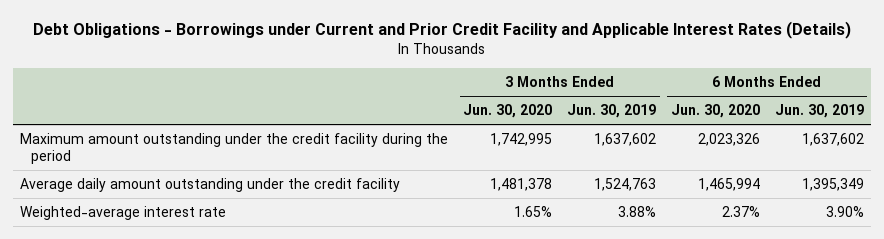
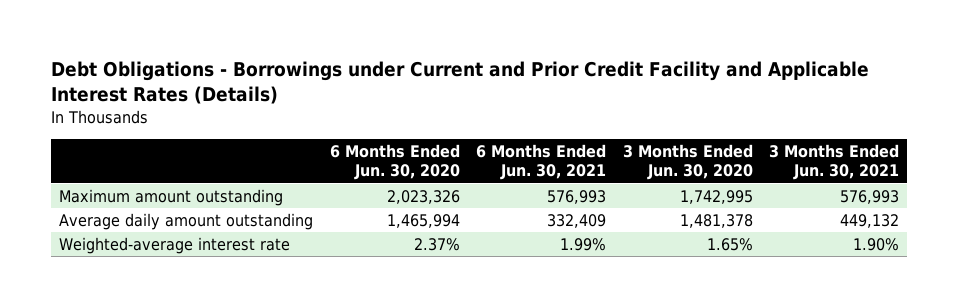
- | 3 Months Ended Jun. 30, 2020 | 3 Months Ended Jun. 30, 2019 | 6 Months Ended Jun. 30, 2020 | 6 Months Ended Jun. 30, 2019
+ | 6 Months Ended Jun. 30, 2020 | 6 Months Ended Jun. 30, 2021 | 3 Months Ended Jun. 30, 2020 | 3 Months Ended Jun. 30, 2021
- Maximum amount outstanding under the credit facility during the period | 1,742,995 | 1,637,602 | 2,023,326 | 1,637,602
- Average daily amount outstanding under the credit facility | 1,481,378 | 1,524,763 | 1,465,994 | 1,395,349
+ Maximum amount outstanding | 2,023,326 | 576,993 | 1,742,995 | 576,993
+ Average daily amount outstanding | 1,465,994 | 332,409 | 1,481,378 | 449,132

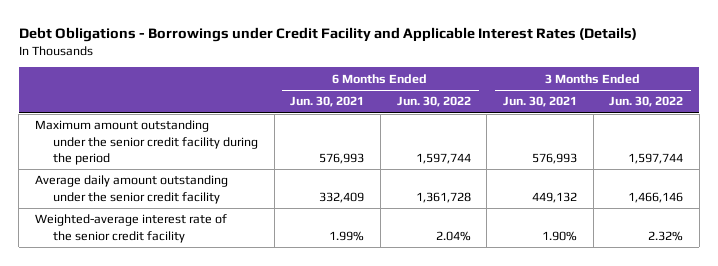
- Debt Obligations - Borrowings under Current and Prior Credit Facility and Applicable Interest Rates (Details)
+ Debt Obligations - Borrowings under Credit Facility and Applicable Interest Rates (Details)
- | 6 Months Ended Jun. 30, 2020 | 6 Months Ended Jun. 30, 2021 | 3 Months Ended Jun. 30, 2020 | 3 Months Ended Jun. 30, 2021
+ | 6 Months Ended Jun. 30, 2021 | 6 Months Ended Jun. 30, 2022 | 3 Months Ended Jun. 30, 2021 | 3 Months Ended Jun. 30, 2022
- Maximum amount outstanding | 2,023,326 | 576,993 | 1,742,995 | 576,993
- Average daily amount outstanding | 1,465,994 | 332,409 | 1,481,378 | 449,132
- Weighted-average interest rate | 2.37% | 1.99% | 1.65% | 1.90%
+ Maximum amount outstanding under the senior credit facility during the period | 576,993 | 1,597,744 | 576,993 | 1,597,744
+ Average daily amount outstanding under the senior credit facility | 332,409 | 1,361,728 | 449,132 | 1,466,146
+ Weighted-average interest rate of the senior credit facility | 1.99% | 2.04% | 1.90% | 2.32%

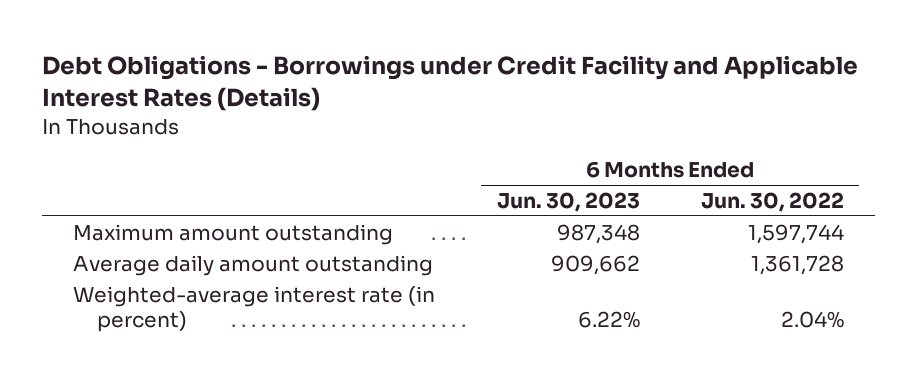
- | 6 Months Ended Jun. 30, 2021 | 6 Months Ended Jun. 30, 2022 | 3 Months Ended Jun. 30, 2021 | 3 Months Ended Jun. 30, 2022
+ | 6 Months Ended Jun. 30, 2023 | 6 Months Ended Jun. 30, 2022
- Maximum amount outstanding under the senior credit facility during the period | 576,993 | 1,597,744 | 576,993 | 1,597,744
- Average daily amount outstanding under the senior credit facility | 332,409 | 1,361,728 | 449,132 | 1,466,146
- Weighted-average interest rate of the senior credit facility | 1.99% | 2.04% | 1.90% | 2.32%
+ Maximum amount outstanding | 987,348 | 1,597,744
+ Average daily amount outstanding | 909,662 | 1,361,728
+ Weighted-average interest rate (in percent) | 6.22% | 2.04%

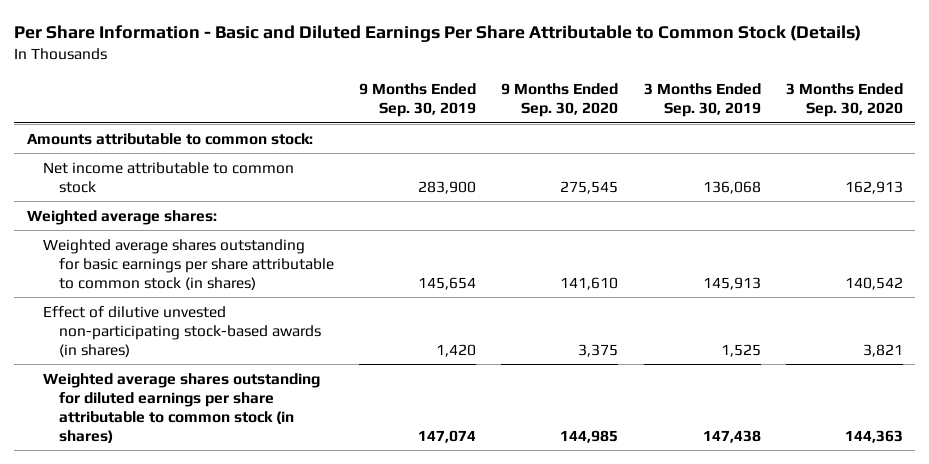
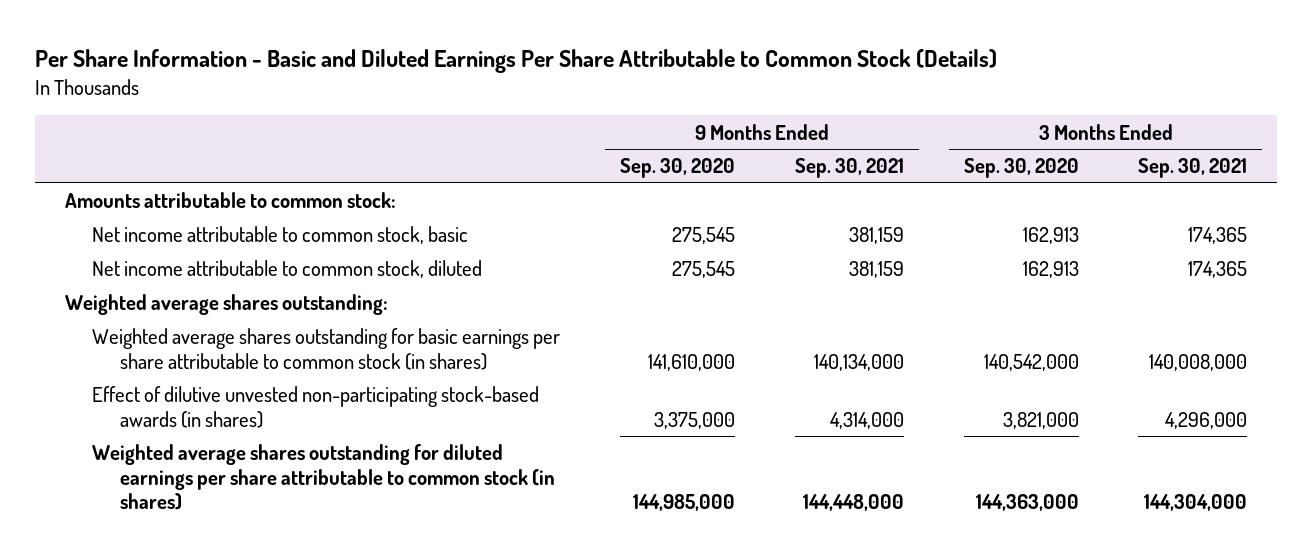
- | 9 Months Ended Sep. 30, 2019 | 9 Months Ended Sep. 30, 2020 | 3 Months Ended Sep. 30, 2019 | 3 Months Ended Sep. 30, 2020
+ | 9 Months Ended Sep. 30, 2020 | 9 Months Ended Sep. 30, 2021 | 3 Months Ended Sep. 30, 2020 | 3 Months Ended Sep. 30, 2021
- Net income attributable to common stock | 283,900 | 275,545 | 136,068 | 162,913
- Weighted average shares:
- Weighted average shares outstanding for basic earnings per share attributable to common stock (in shares) | 145,654 | 141,610 | 145,913 | 140,542
- Effect of dilutive unvested non-participating stock-based awards (in shares) | 1,420 | 3,375 | 1,525 | 3,821
- Weighted average shares outstanding for diluted earnings per share attributable to common stock (in shares) | 147,074 | 144,985 | 147,438 | 144,363
+ Net income attributable to common stock, basic | 275,545 | 381,159 | 162,913 | 174,365
+ Net income attributable to common stock, diluted | 275,545 | 381,159 | 162,913 | 174,365
+ Weighted average shares outstanding:
+ Weighted average shares outstanding for basic earnings per share attributable to common stock (in shares) | 141,610,000 | 140,134,000 | 140,542,000 | 140,008,000
+ Effect of dilutive unvested non-participating stock-based awards (in shares) | 3,375,000 | 4,314,000 | 3,821,000 | 4,296,000
+ Weighted average shares outstanding for diluted earnings per share attributable to common stock (in shares) | 144,985,000 | 144,448,000 | 144,363,000 | 144,304,000

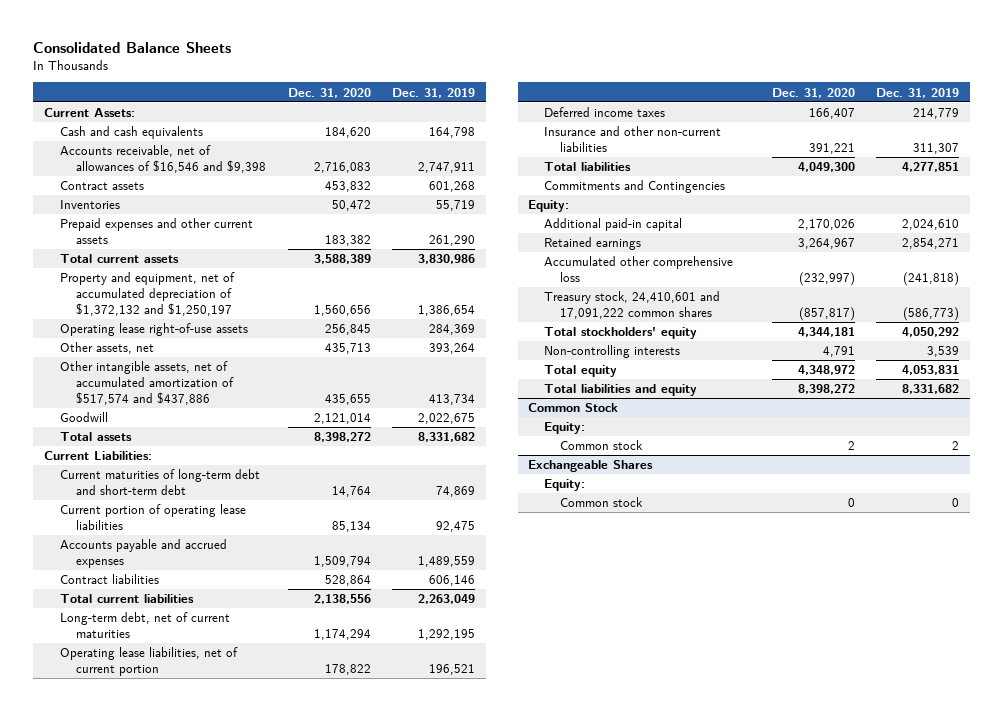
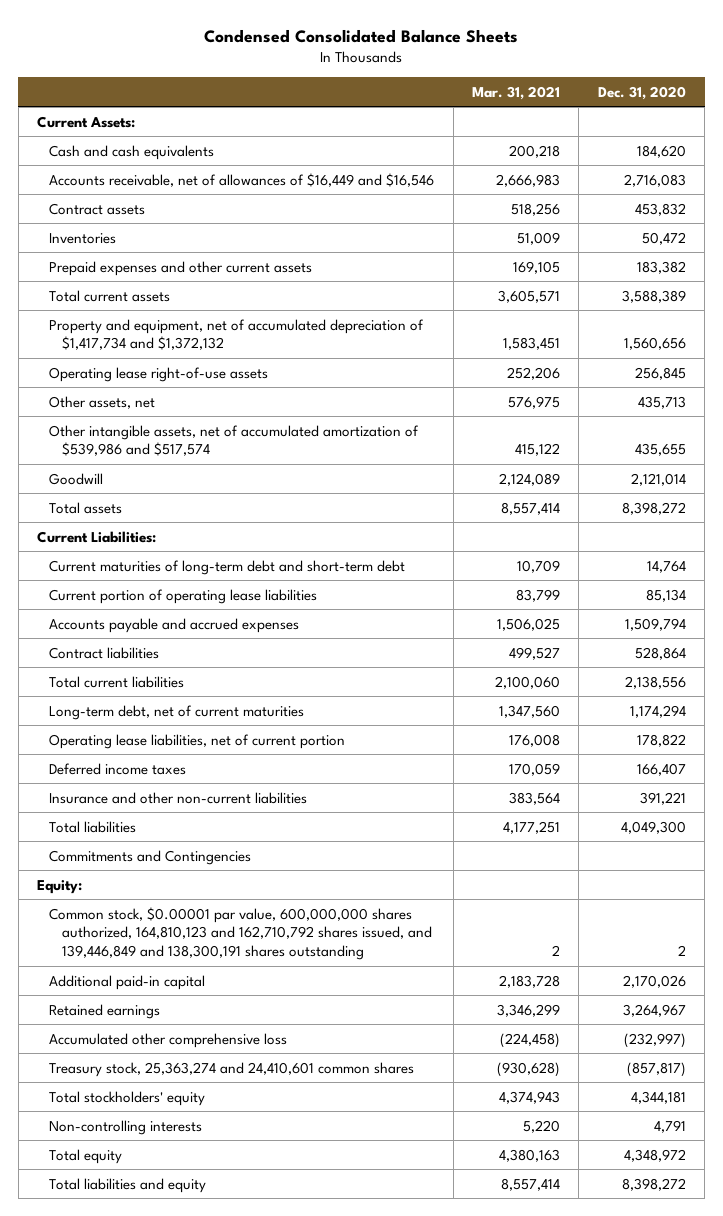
- Consolidated Balance Sheets
+ Condensed Consolidated Balance Sheets
- | Dec. 31, 2020 | Dec. 31, 2019
+ | Mar. 31, 2021 | Dec. 31, 2020
- Accounts receivable, net of allowances of $16,546 and $9,398 | 2,716,083 | 2,747,911
+ Accounts receivable, net of allowances of $16,449 and $16,546 | 2,666,983 | 2,716,083
- Property and equipment, net of accumulated depreciation of $1,372,132 and $1,250,197 | 1,560,656 | 1,386,654
+ Property and equipment, net of accumulated depreciation of $1,417,734 and $1,372,132 | 1,583,451 | 1,560,656
- Other intangible assets, net of accumulated amortization of $517,574 and $437,886 | 435,655 | 413,734
+ Other intangible assets, net of accumulated amortization of $539,986 and $517,574 | 415,122 | 435,655
+ Common stock, $0.00001 par value, 600,000,000 shares authorized, 164,810,123 and 162,710,792 shares issued, and 139,446,849 and 138,300,191 shares outstanding | 2 | 2
- Treasury stock, 24,410,601 and 17,091,222 common shares | (857,817) | (586,773)
+ Treasury stock, 25,363,274 and 24,410,601 common shares | (930,628) | (857,817)
- Common Stock
- Equity:
- Common stock | 2 | 2
- Exchangeable Shares
- Equity:
- Common stock | 0 | 0

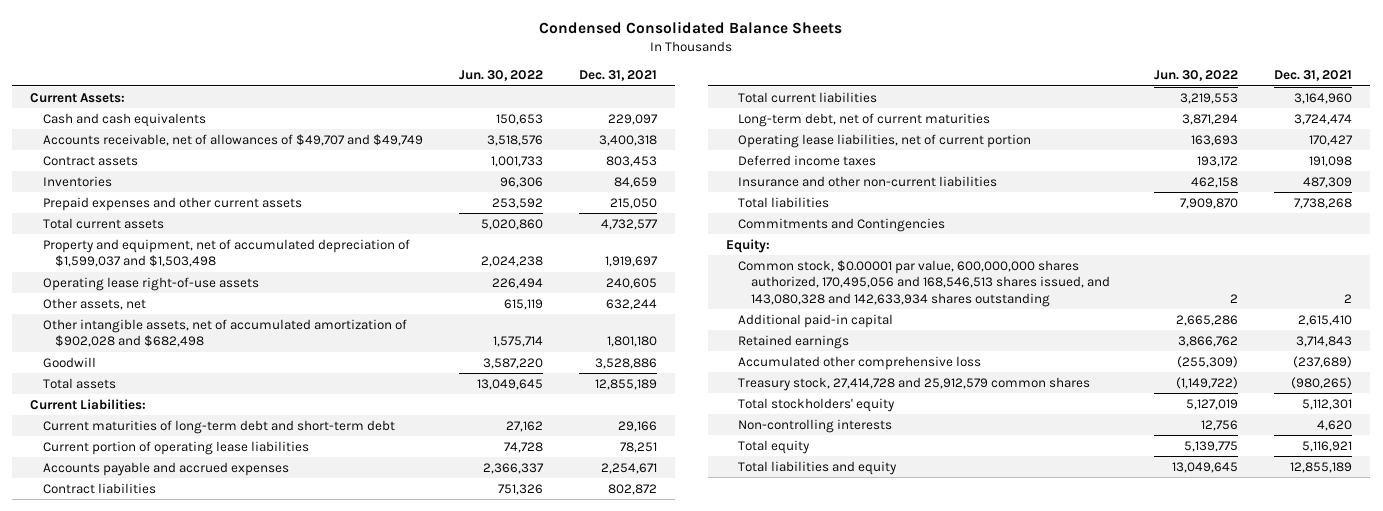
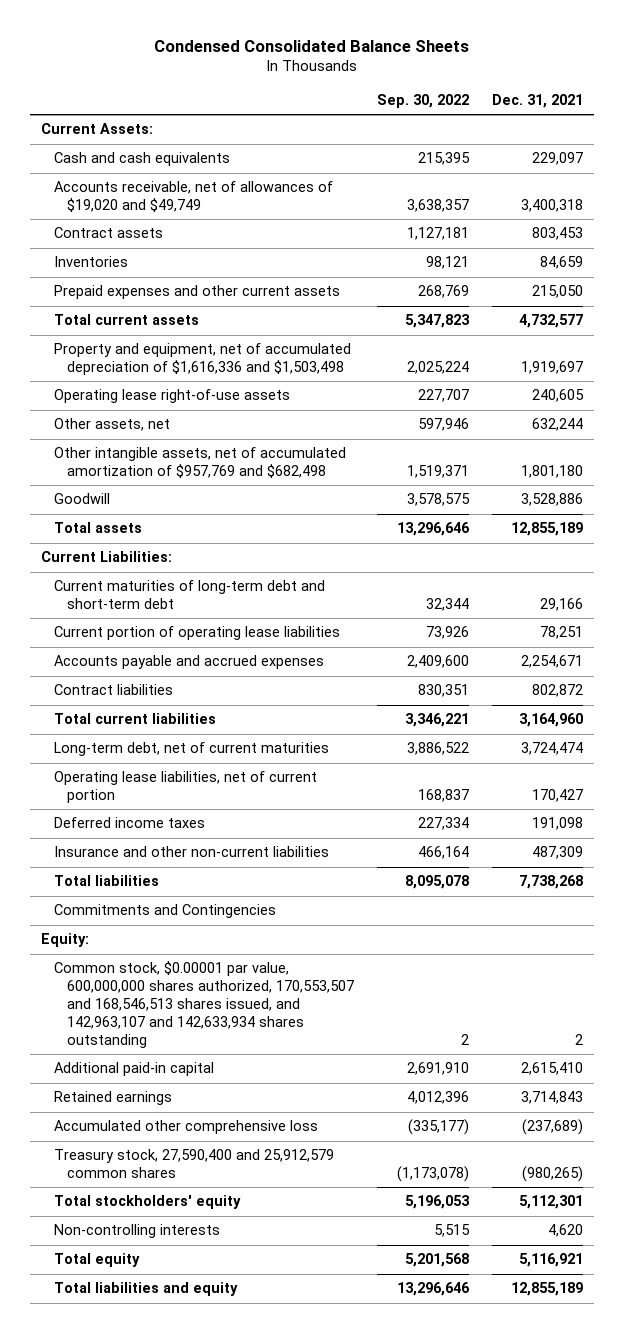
- | Jun. 30, 2022 | Dec. 31, 2021
+ | Sep. 30, 2022 | Dec. 31, 2021
- Accounts receivable, net of allowances of $49,707 and $49,749 | 3,518,576 | 3,400,318
+ Accounts receivable, net of allowances of $19,020 and $49,749 | 3,638,357 | 3,400,318
- Property and equipment, net of accumulated depreciation of $1,599,037 and $1,503,498 | 2,024,238 | 1,919,697
+ Property and equipment, net of accumulated depreciation of $1,616,336 and $1,503,498 | 2,025,224 | 1,919,697
- Other intangible assets, net of accumulated amortization of $902,028 and $682,498 | 1,575,714 | 1,801,180
+ Other intangible assets, net of accumulated amortization of $957,769 and $682,498 | 1,519,371 | 1,801,180
- Common stock, $0.00001 par value, 600,000,000 shares authorized, 170,495,056 and 168,546,513 shares issued, and 143,080,328 and 142,633,934 shares outstanding | 2 | 2
+ Common stock, $0.00001 par value, 600,000,000 shares authorized, 170,553,507 and 168,546,513 shares issued, and 142,963,107 and 142,633,934 shares outstanding | 2 | 2
- Treasury stock, 27,414,728 and 25,912,579 common shares | (1,149,722) | (980,265)
+ Treasury stock, 27,590,400 and 25,912,579 common shares | (1,173,078) | (980,265)

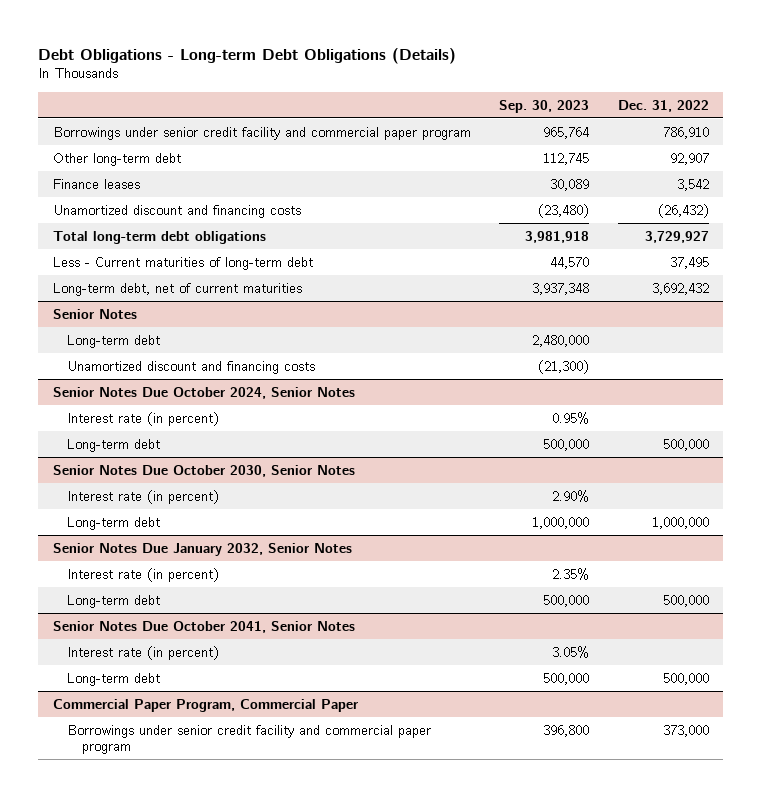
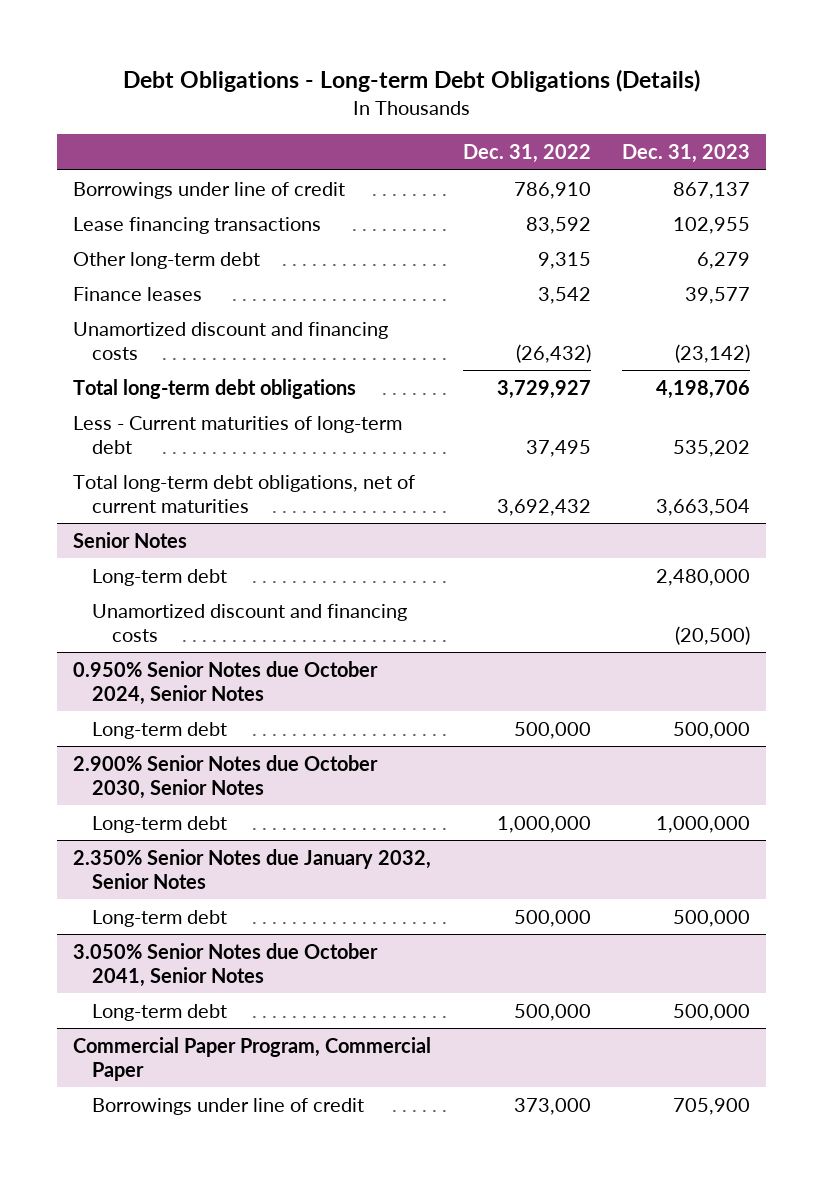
- | Sep. 30, 2023 | Dec. 31, 2022
+ | Dec. 31, 2022 | Dec. 31, 2023
- Borrowings under senior credit facility and commercial paper program | 965,764 | 786,910
- Other long-term debt | 112,745 | 92,907
+ Borrowings under line of credit | 786,910 | 867,137
+ Lease financing transactions | 83,592 | 102,955
+ Other long-term debt | 9,315 | 6,279
- Long-term debt, net of current maturities | 3,937,348 | 3,692,432
+ Total long-term debt obligations, net of current maturities | 3,692,432 | 3,663,504
- Senior Notes Due October 2024, Senior Notes
- Interest rate (in percent) | 0.95% |
+ 0.950% Senior Notes due October 2024, Senior Notes
- Senior Notes Due October 2030, Senior Notes
- Interest rate (in percent) | 2.90% |
+ 2.900% Senior Notes due October 2030, Senior Notes
- Senior Notes Due January 2032, Senior Notes
- Interest rate (in percent) | 2.35% |
+ 2.350% Senior Notes due January 2032, Senior Notes
- Senior Notes Due October 2041, Senior Notes
- Interest rate (in percent) | 3.05% |
+ 3.050% Senior Notes due October 2041, Senior Notes
@ Commercial Paper Program, Commercial Paper
- Borrowings under senior credit facility and commercial paper program | 396,800 | 373,000
+ Borrowings under line of credit | 373,000 | 705,900

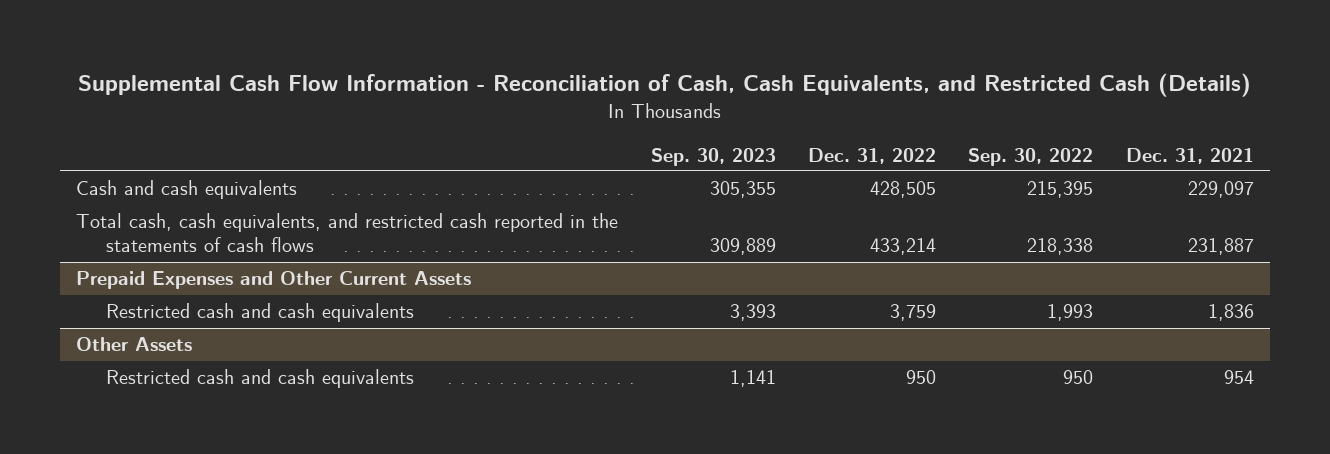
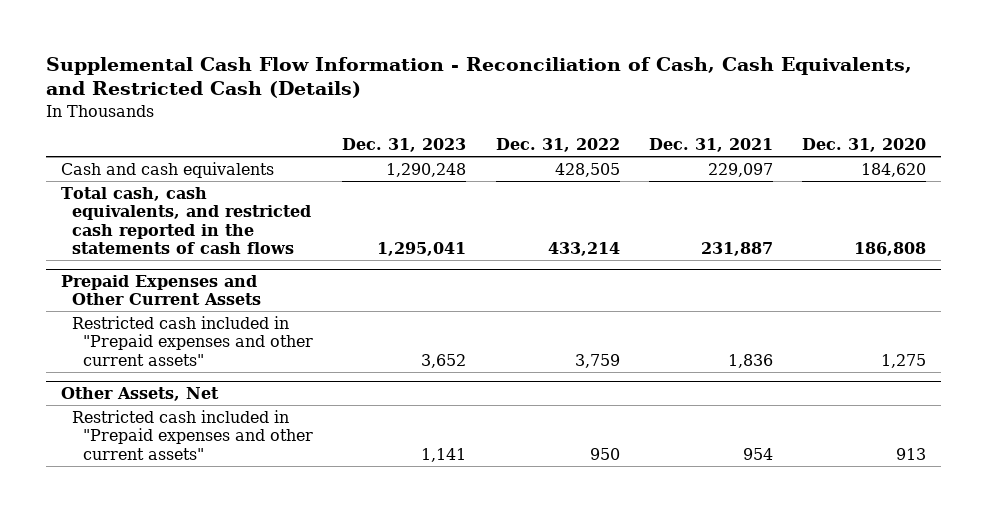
- | Sep. 30, 2023 | Dec. 31, 2022 | Sep. 30, 2022 | Dec. 31, 2021
+ | Dec. 31, 2023 | Dec. 31, 2022 | Dec. 31, 2021 | Dec. 31, 2020
@ Prepaid Expenses and Other Current Assets
- Restricted cash and cash equivalents | 3,393 | 3,759 | 1,993 | 1,836
- Other Assets
- Restricted cash and cash equivalents | 1,141 | 950 | 950 | 954
@ Prepaid Expenses and Other Current Assets
+ Restricted cash included in "Prepaid expenses and other current assets" | 3,652 | 3,759 | 1,836 | 1,275
+ Other Assets, Net
+ Restricted cash included in "Prepaid expenses and other current assets" | 1,141 | 950 | 954 | 913

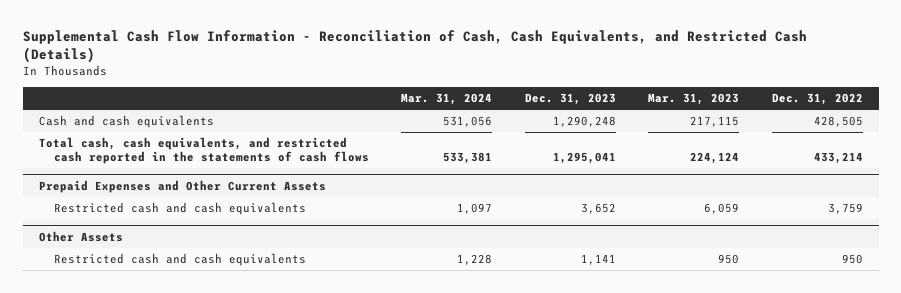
- | Dec. 31, 2023 | Dec. 31, 2022 | Dec. 31, 2021 | Dec. 31, 2020
+ | Mar. 31, 2024 | Dec. 31, 2023 | Mar. 31, 2023 | Dec. 31, 2022
@ Prepaid Expenses and Other Current Assets
- Restricted cash included in "Prepaid expenses and other current assets" | 3,652 | 3,759 | 1,836 | 1,275
- Other Assets, Net
- Restricted cash included in "Prepaid expenses and other current assets" | 1,141 | 950 | 954 | 913
@ Prepaid Expenses and Other Current Assets
+ Restricted cash and cash equivalents | 1,097 | 3,652 | 6,059 | 3,759
+ Other Assets
+ Restricted cash and cash equivalents | 1,228 | 1,141 | 950 | 950

